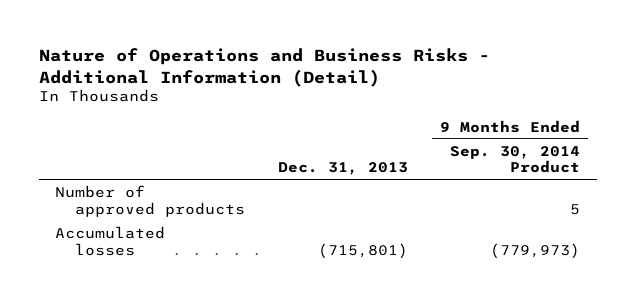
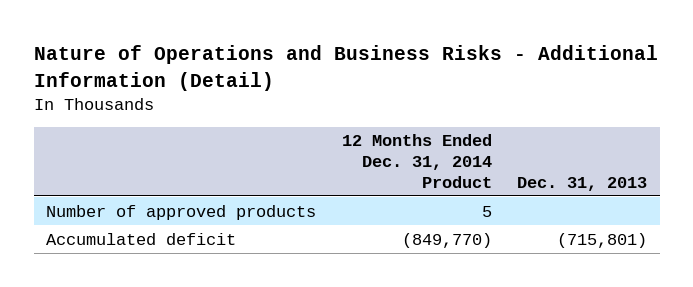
- | Dec. 31, 2013 | 9 Months Ended Sep. 30, 2014 Product
+ | 12 Months Ended Dec. 31, 2014 Product | Dec. 31, 2013
- Accumulated losses | (715,801) | (779,973)
+ Accumulated deficit | (849,770) | (715,801)

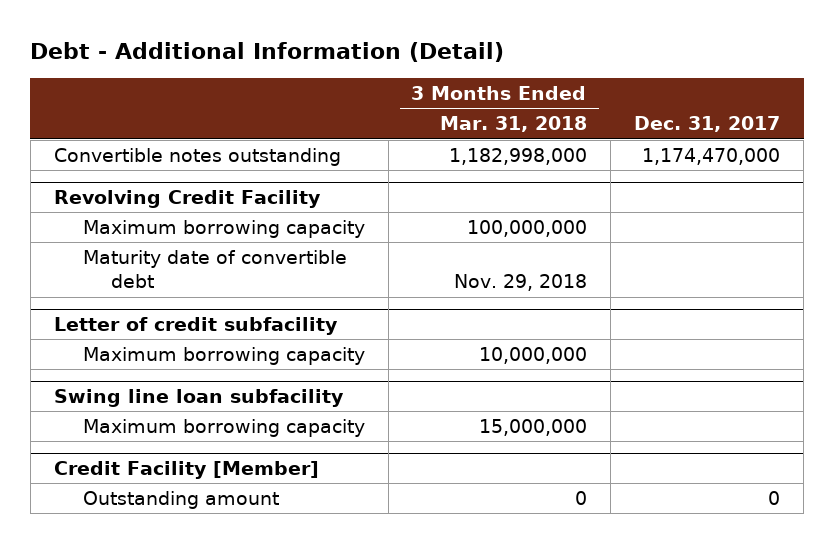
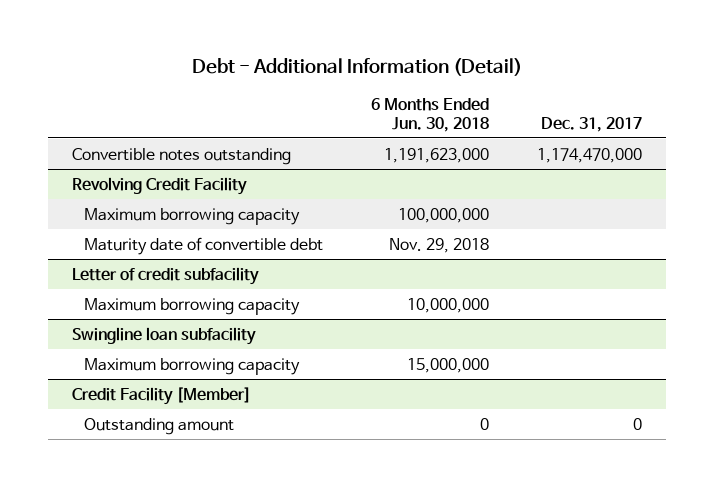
- | 3 Months Ended Mar. 31, 2018 | Dec. 31, 2017
+ | 6 Months Ended Jun. 30, 2018 | Dec. 31, 2017
- Swing line loan subfacility
+ Swingline loan subfacility

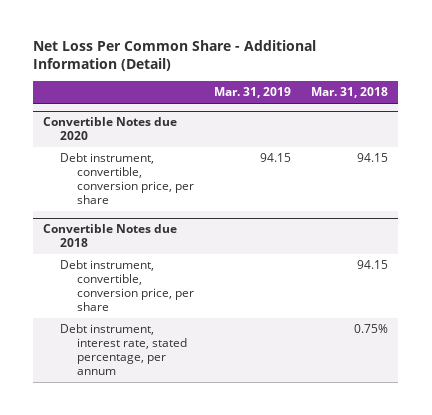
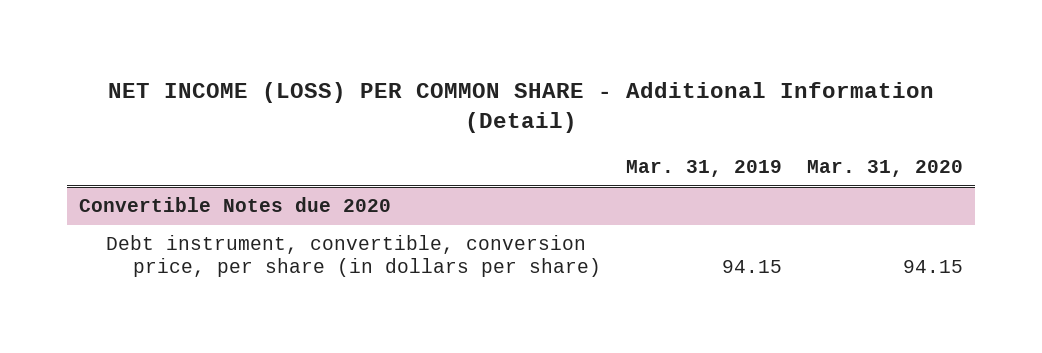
- Net Loss Per Common Share - Additional Information (Detail)
+ NET INCOME (LOSS) PER COMMON SHARE - Additional Information (Detail)
- | Mar. 31, 2019 | Mar. 31, 2018
+ | Mar. 31, 2019 | Mar. 31, 2020
@ Convertible Notes due 2020
- Debt instrument, convertible, conversion price, per share | 94.15 | 94.15
- Convertible Notes due 2018
- Debt instrument, convertible, conversion price, per share | | 94.15
- Debt instrument, interest rate, stated percentage, per annum | | 0.75%
@ Convertible Notes due 2020
+ Debt instrument, convertible, conversion price, per share (in dollars per share) | 94.15 | 94.15

